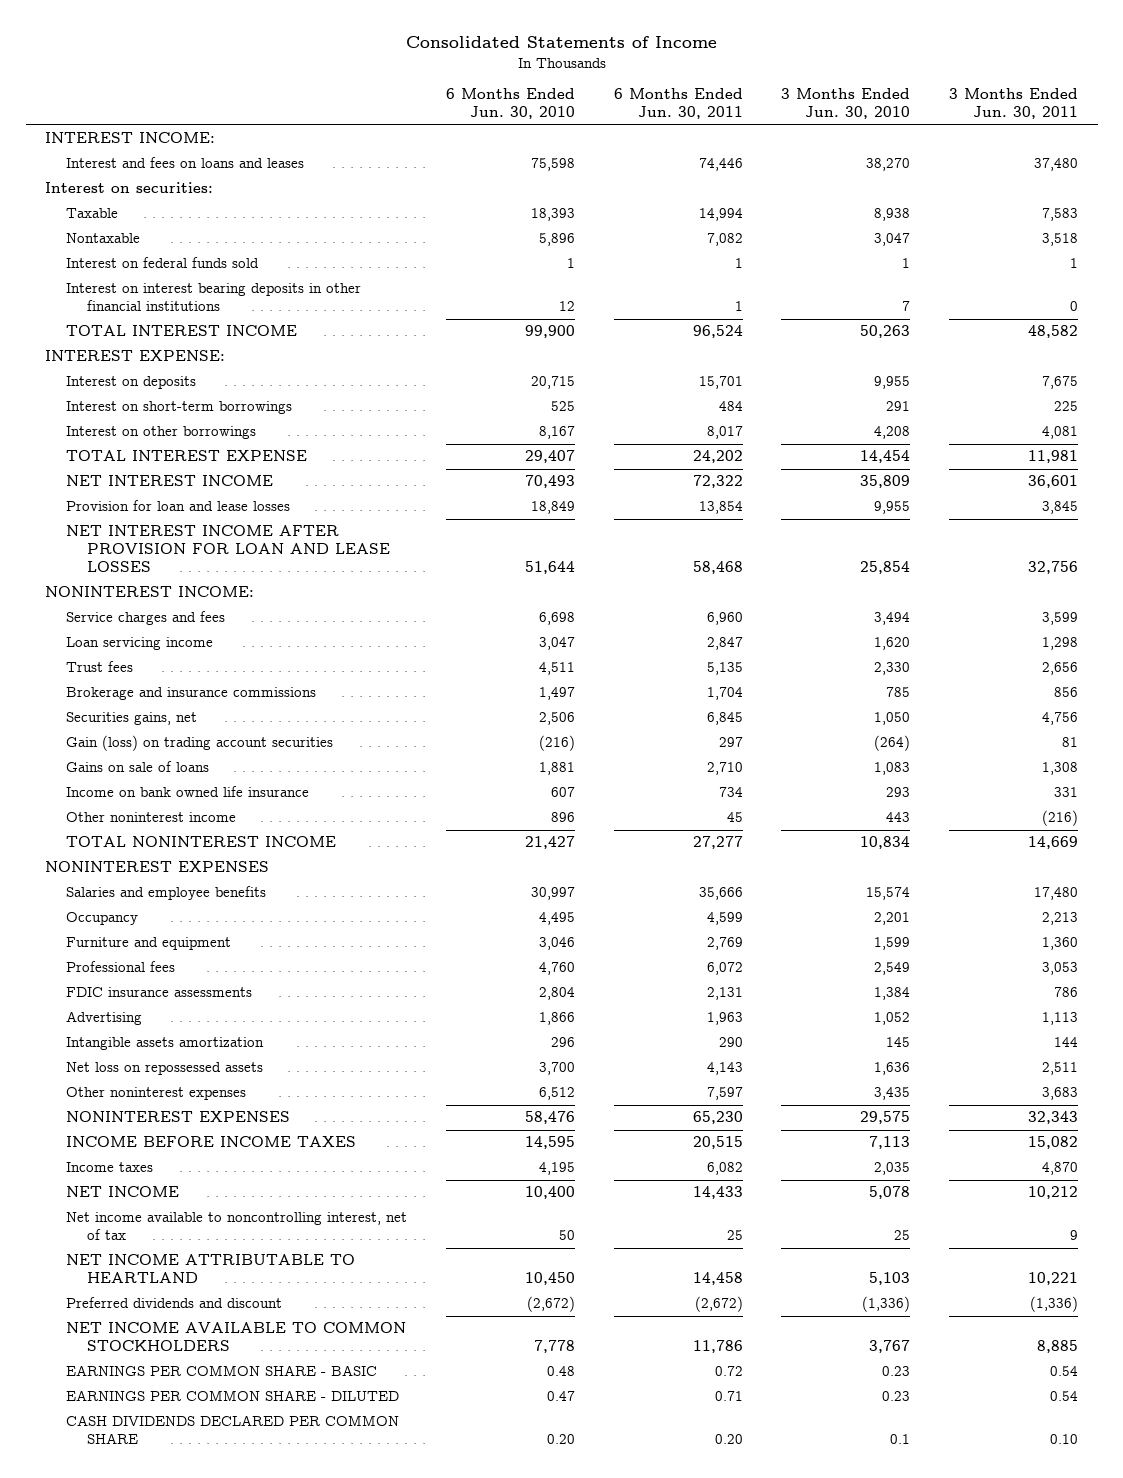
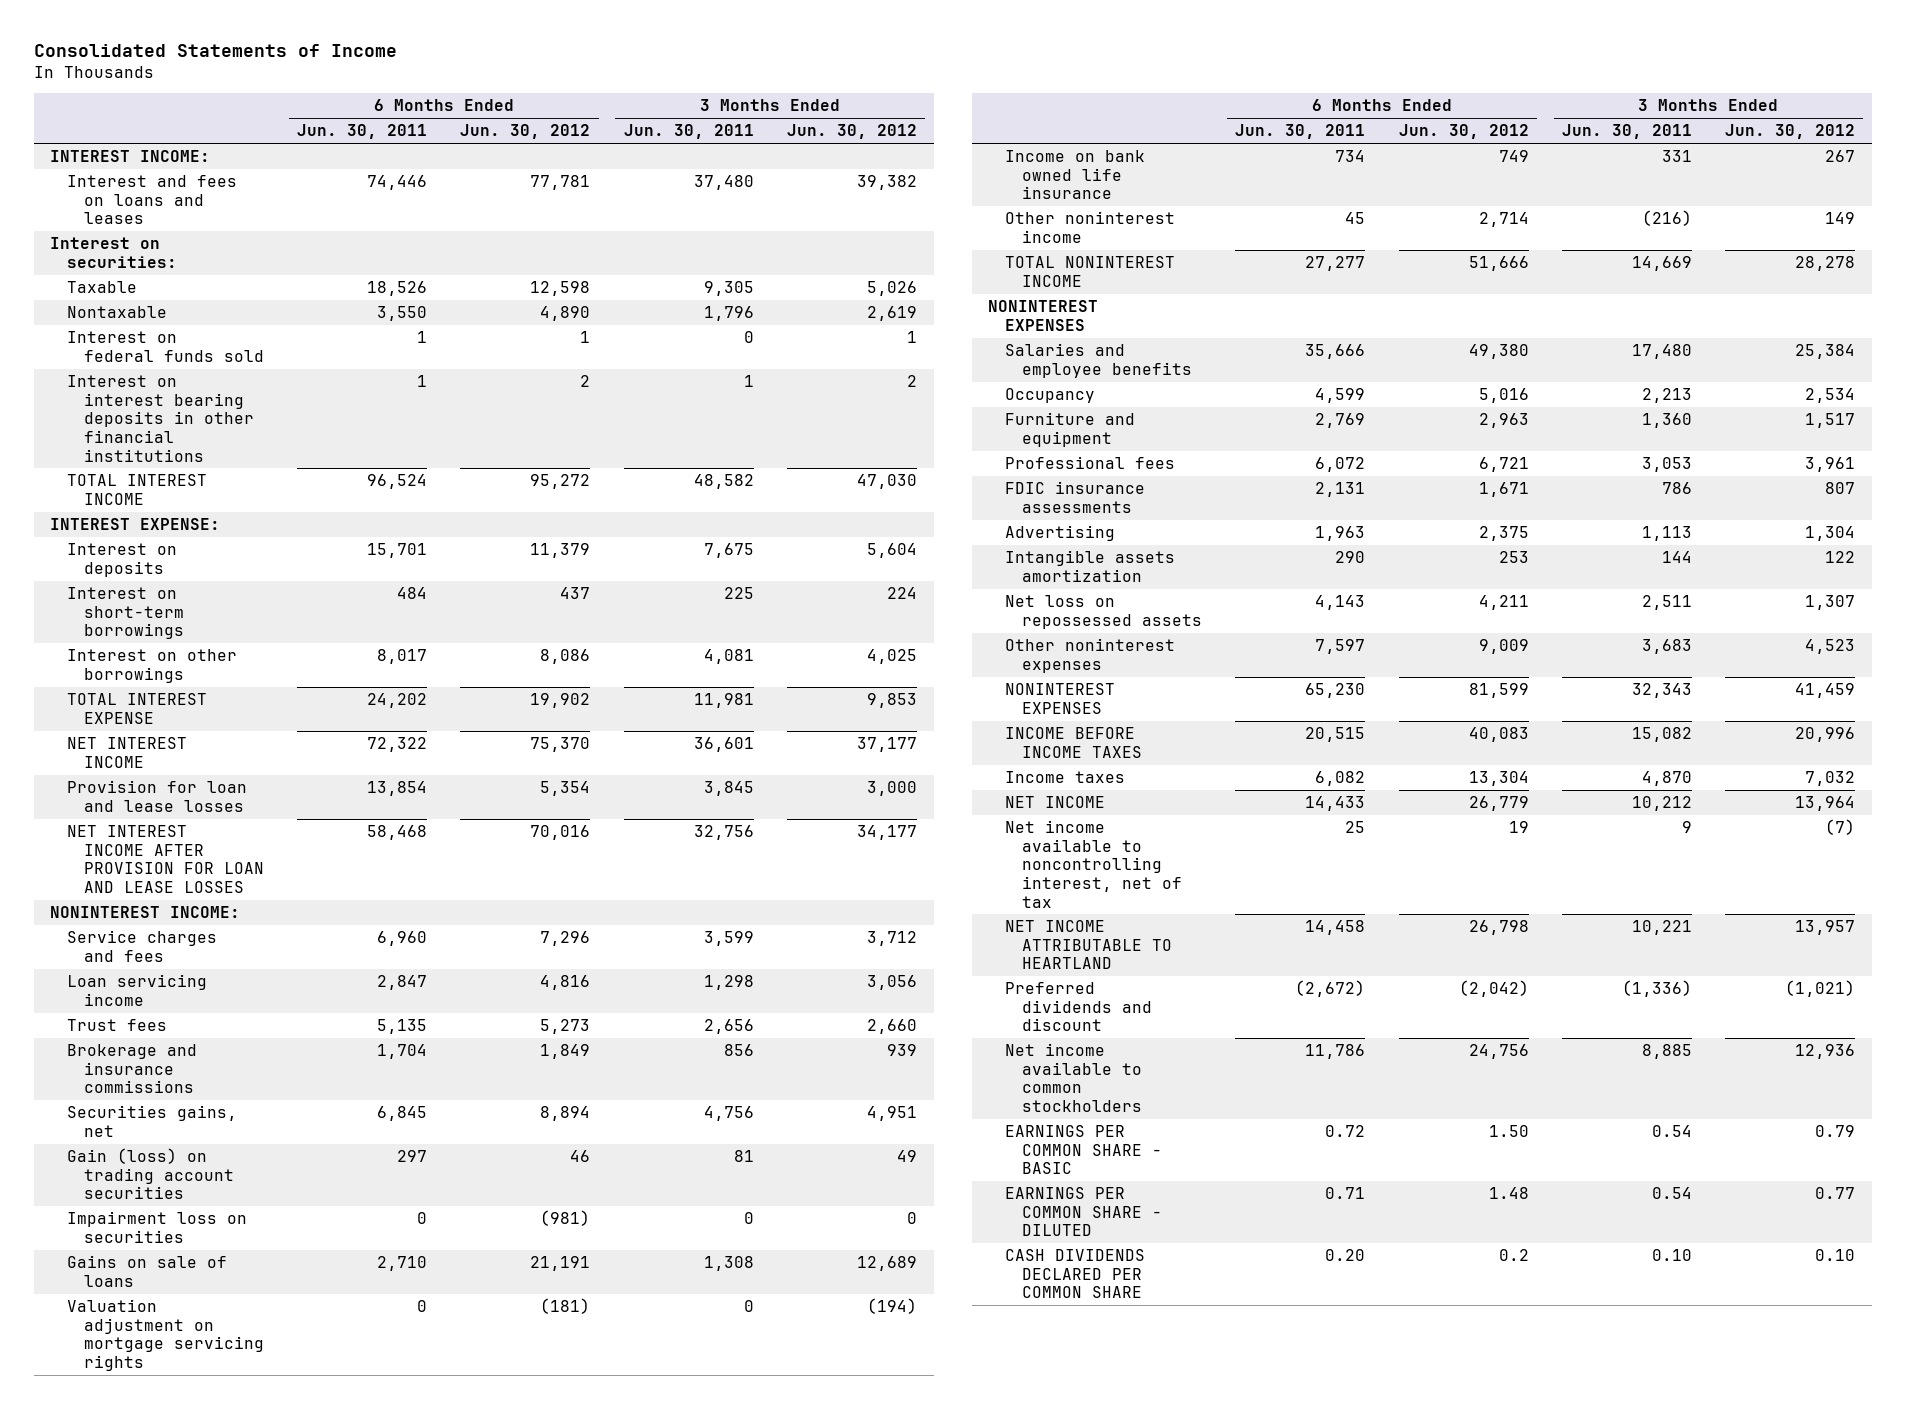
- | 6 Months Ended Jun. 30, 2010 | 6 Months Ended Jun. 30, 2011 | 3 Months Ended Jun. 30, 2010 | 3 Months Ended Jun. 30, 2011
+ | 6 Months Ended Jun. 30, 2011 | 6 Months Ended Jun. 30, 2012 | 3 Months Ended Jun. 30, 2011 | 3 Months Ended Jun. 30, 2012
- Taxable | 18,393 | 14,994 | 8,938 | 7,583
- Nontaxable | 5,896 | 7,082 | 3,047 | 3,518
- Interest on federal funds sold | 1 | 1 | 1 | 1
- Interest on interest bearing deposits in other financial institutions | 12 | 1 | 7 | 0
+ Taxable | 18,526 | 12,598 | 9,305 | 5,026
+ Nontaxable | 3,550 | 4,890 | 1,796 | 2,619
+ Interest on federal funds sold | 1 | 1 | 0 | 1
+ Interest on interest bearing deposits in other financial institutions | 1 | 2 | 1 | 2
+ Impairment loss on securities | 0 | (981) | 0 | 0
+ Valuation adjustment on mortgage servicing rights | 0 | (181) | 0 | (194)
- NET INCOME AVAILABLE TO COMMON STOCKHOLDERS | 7,778 | 11,786 | 3,767 | 8,885
+ Net income available to common stockholders | 11,786 | 24,756 | 8,885 | 12,936

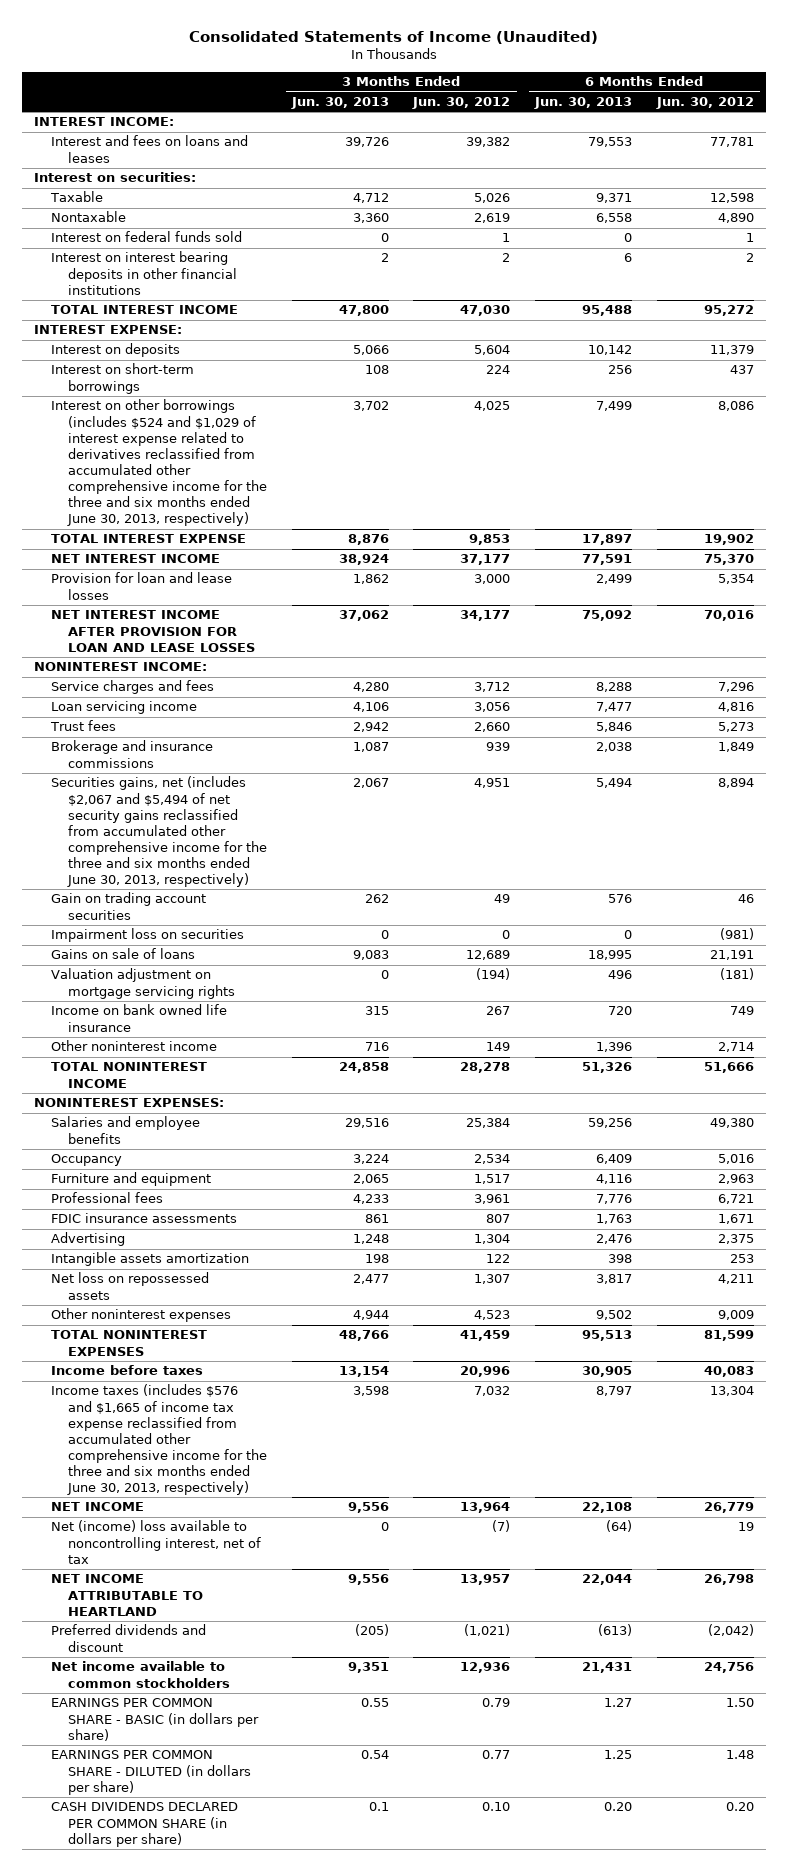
- Consolidated Statements of Income
+ Consolidated Statements of Income (Unaudited)
- | 6 Months Ended Jun. 30, 2011 | 6 Months Ended Jun. 30, 2012 | 3 Months Ended Jun. 30, 2011 | 3 Months Ended Jun. 30, 2012
+ | 3 Months Ended Jun. 30, 2013 | 3 Months Ended Jun. 30, 2012 | 6 Months Ended Jun. 30, 2013 | 6 Months Ended Jun. 30, 2012
- Interest on other borrowings | 8,017 | 8,086 | 4,081 | 4,025
+ Interest on other borrowings (includes $524 and $1,029 of interest expense related to derivatives reclassified from accumulated other comprehensive income for the three and six months ended June 30, 2013, respectively) | 3,702 | 4,025 | 7,499 | 8,086
- Securities gains, net | 6,845 | 8,894 | 4,756 | 4,951
- Gain (loss) on trading account securities | 297 | 46 | 81 | 49
+ Securities gains, net (includes $2,067 and $5,494 of net security gains reclassified from accumulated other comprehensive income for the three and six months ended June 30, 2013, respectively) | 2,067 | 4,951 | 5,494 | 8,894
+ Gain on trading account securities | 262 | 49 | 576 | 46
- NONINTEREST EXPENSES
+ NONINTEREST EXPENSES:
- NONINTEREST EXPENSES | 65,230 | 81,599 | 32,343 | 41,459
- INCOME BEFORE INCOME TAXES | 20,515 | 40,083 | 15,082 | 20,996
- Income taxes | 6,082 | 13,304 | 4,870 | 7,032
+ TOTAL NONINTEREST EXPENSES | 48,766 | 41,459 | 95,513 | 81,599
+ Income before taxes | 13,154 | 20,996 | 30,905 | 40,083
+ Income taxes (includes $576 and $1,665 of income tax expense reclassified from accumulated other comprehensive income for the three and six months ended June 30, 2013, respectively) | 3,598 | 7,032 | 8,797 | 13,304
- Net income available to noncontrolling interest, net of tax | 25 | 19 | 9 | (7)
+ Net (income) loss available to noncontrolling interest, net of tax | 0 | (7) | (64) | 19
- EARNINGS PER COMMON SHARE - BASIC | 0.72 | 1.50 | 0.54 | 0.79
- EARNINGS PER COMMON SHARE - DILUTED | 0.71 | 1.48 | 0.54 | 0.77
- CASH DIVIDENDS DECLARED PER COMMON SHARE | 0.20 | 0.2 | 0.10 | 0.10
+ EARNINGS PER COMMON SHARE - BASIC (in dollars per share) | 0.55 | 0.79 | 1.27 | 1.50
+ EARNINGS PER COMMON SHARE - DILUTED (in dollars per share) | 0.54 | 0.77 | 1.25 | 1.48
+ CASH DIVIDENDS DECLARED PER COMMON SHARE (in dollars per share) | 0.1 | 0.10 | 0.20 | 0.20

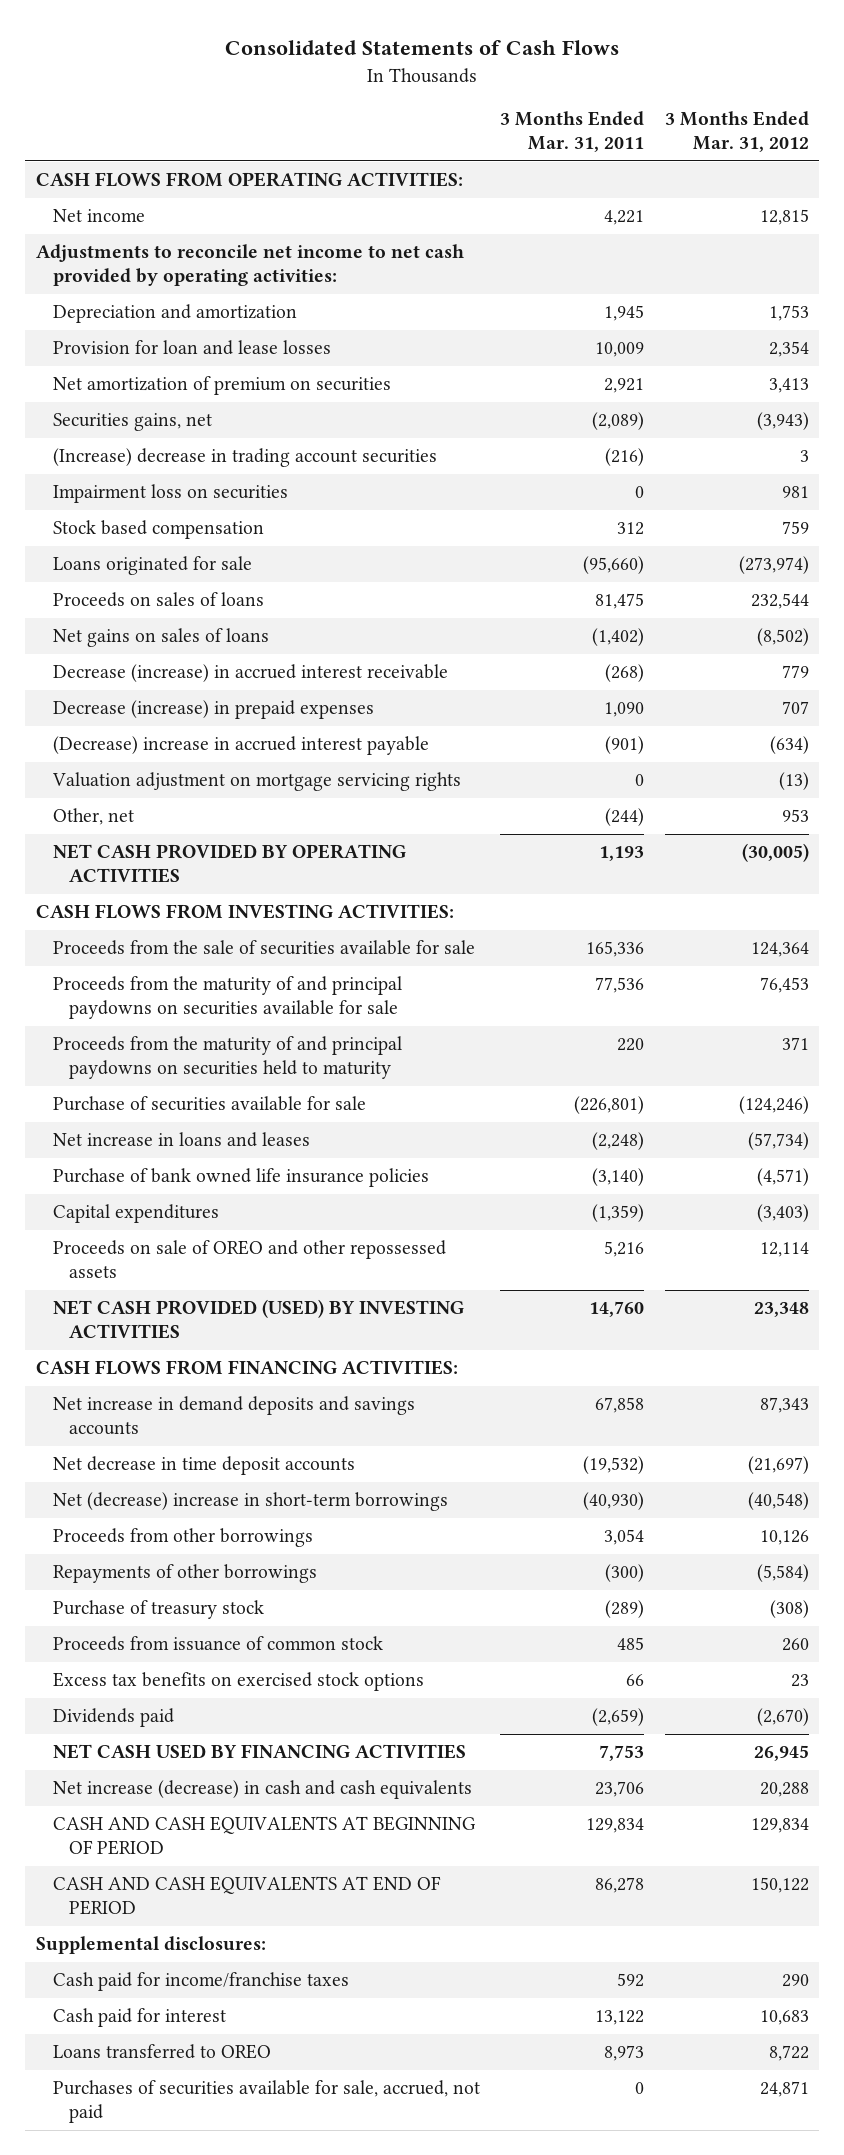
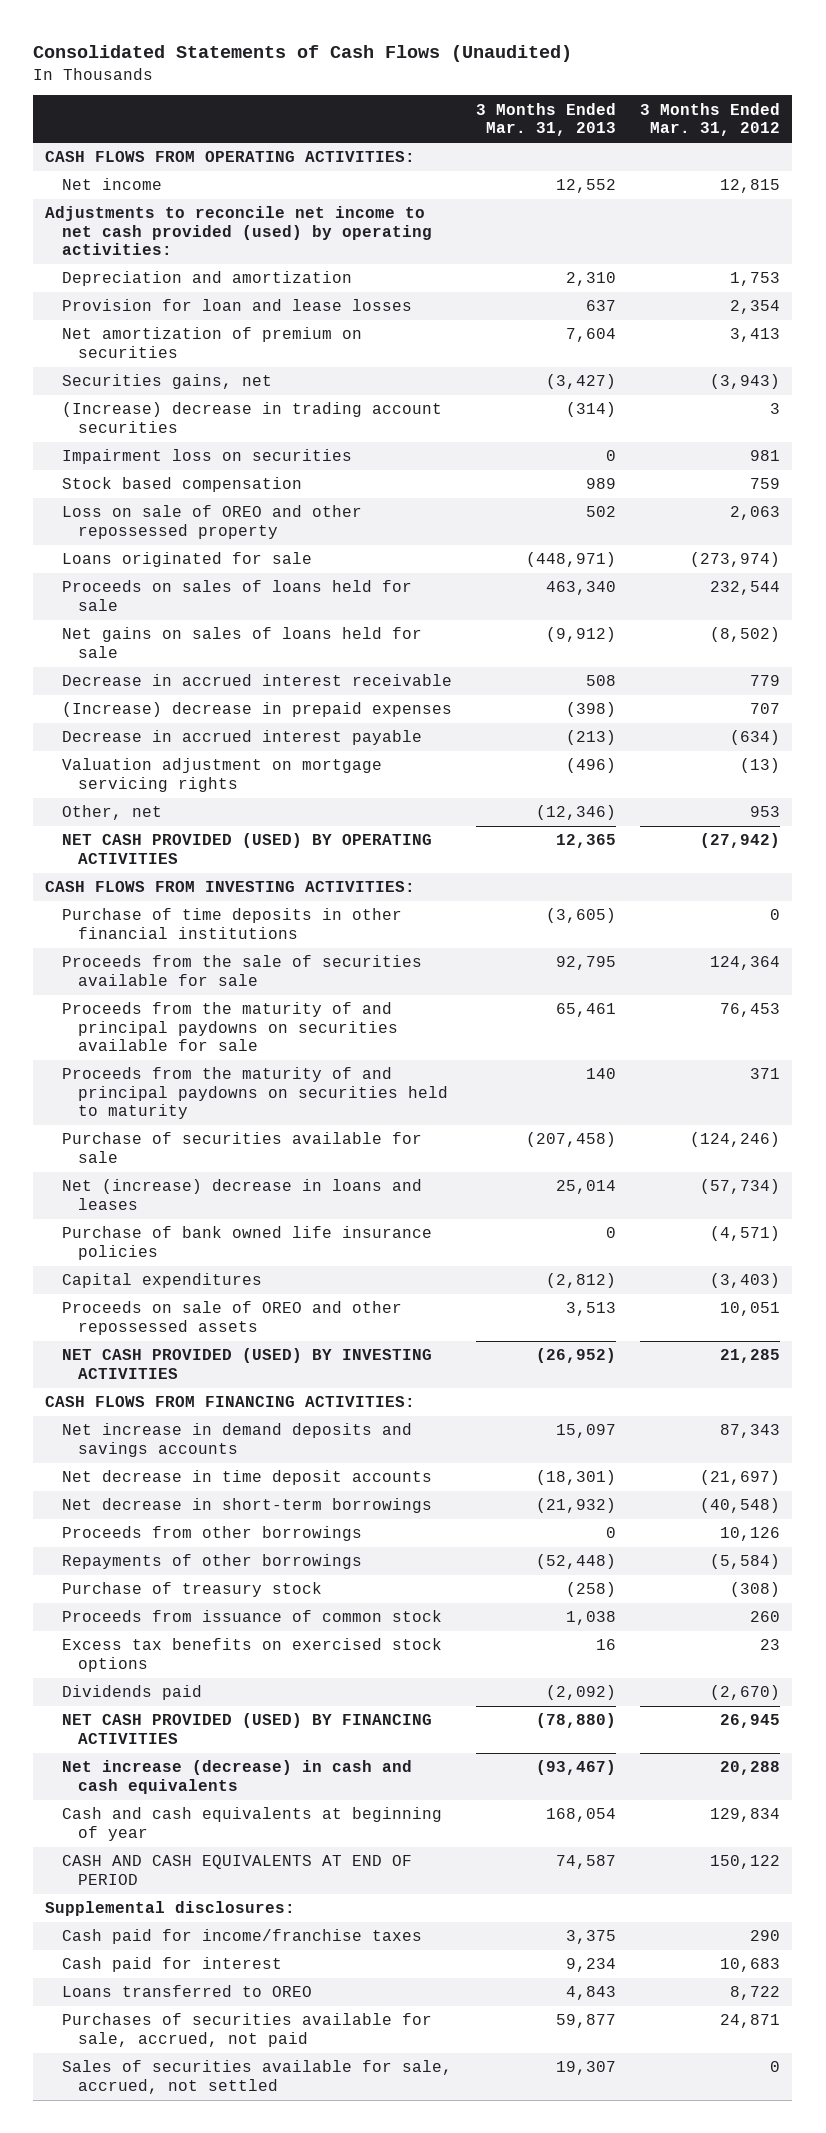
- Consolidated Statements of Cash Flows
+ Consolidated Statements of Cash Flows (Unaudited)
- | 3 Months Ended Mar. 31, 2011 | 3 Months Ended Mar. 31, 2012
+ | 3 Months Ended Mar. 31, 2013 | 3 Months Ended Mar. 31, 2012
- Adjustments to reconcile net income to net cash provided by operating activities:
+ Adjustments to reconcile net income to net cash provided (used) by operating activities:
+ Loss on sale of OREO and other repossessed property | 502 | 2,063
- Proceeds on sales of loans | 81,475 | 232,544
- Net gains on sales of loans | (1,402) | (8,502)
- Decrease (increase) in accrued interest receivable | (268) | 779
- Decrease (increase) in prepaid expenses | 1,090 | 707
- (Decrease) increase in accrued interest payable | (901) | (634)
+ Proceeds on sales of loans held for sale | 463,340 | 232,544
+ Net gains on sales of loans held for sale | (9,912) | (8,502)
+ Decrease in accrued interest receivable | 508 | 779
+ (Increase) decrease in prepaid expenses | (398) | 707
+ Decrease in accrued interest payable | (213) | (634)
- NET CASH PROVIDED BY OPERATING ACTIVITIES | 1,193 | (30,005)
+ NET CASH PROVIDED (USED) BY OPERATING ACTIVITIES | 12,365 | (27,942)
+ Purchase of time deposits in other financial institutions | (3,605) | 0
- Net increase in loans and leases | (2,248) | (57,734)
+ Net (increase) decrease in loans and leases | 25,014 | (57,734)
- Proceeds on sale of OREO and other repossessed assets | 5,216 | 12,114
- NET CASH PROVIDED (USED) BY INVESTING ACTIVITIES | 14,760 | 23,348
+ Proceeds on sale of OREO and other repossessed assets | 3,513 | 10,051
+ NET CASH PROVIDED (USED) BY INVESTING ACTIVITIES | (26,952) | 21,285
- Net (decrease) increase in short-term borrowings | (40,930) | (40,548)
+ Net decrease in short-term borrowings | (21,932) | (40,548)
- NET CASH USED BY FINANCING ACTIVITIES | 7,753 | 26,945
+ NET CASH PROVIDED (USED) BY FINANCING ACTIVITIES | (78,880) | 26,945
- CASH AND CASH EQUIVALENTS AT BEGINNING OF PERIOD | 129,834 | 129,834
+ Cash and cash equivalents at beginning of year | 168,054 | 129,834
+ Sales of securities available for sale, accrued, not settled | 19,307 | 0

